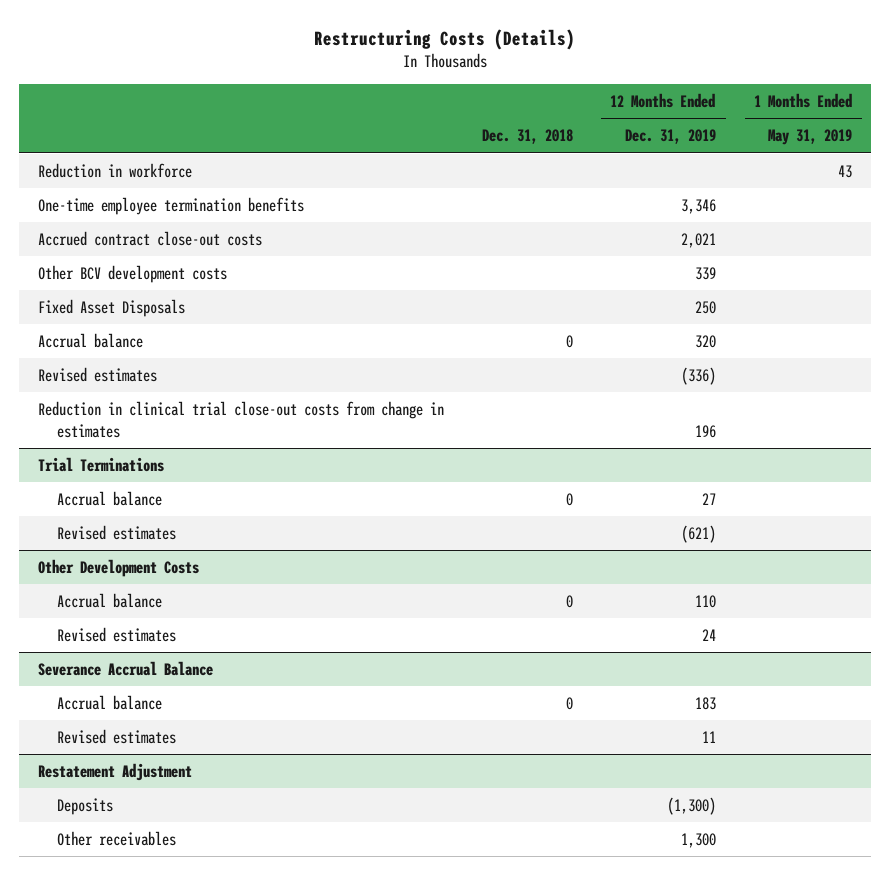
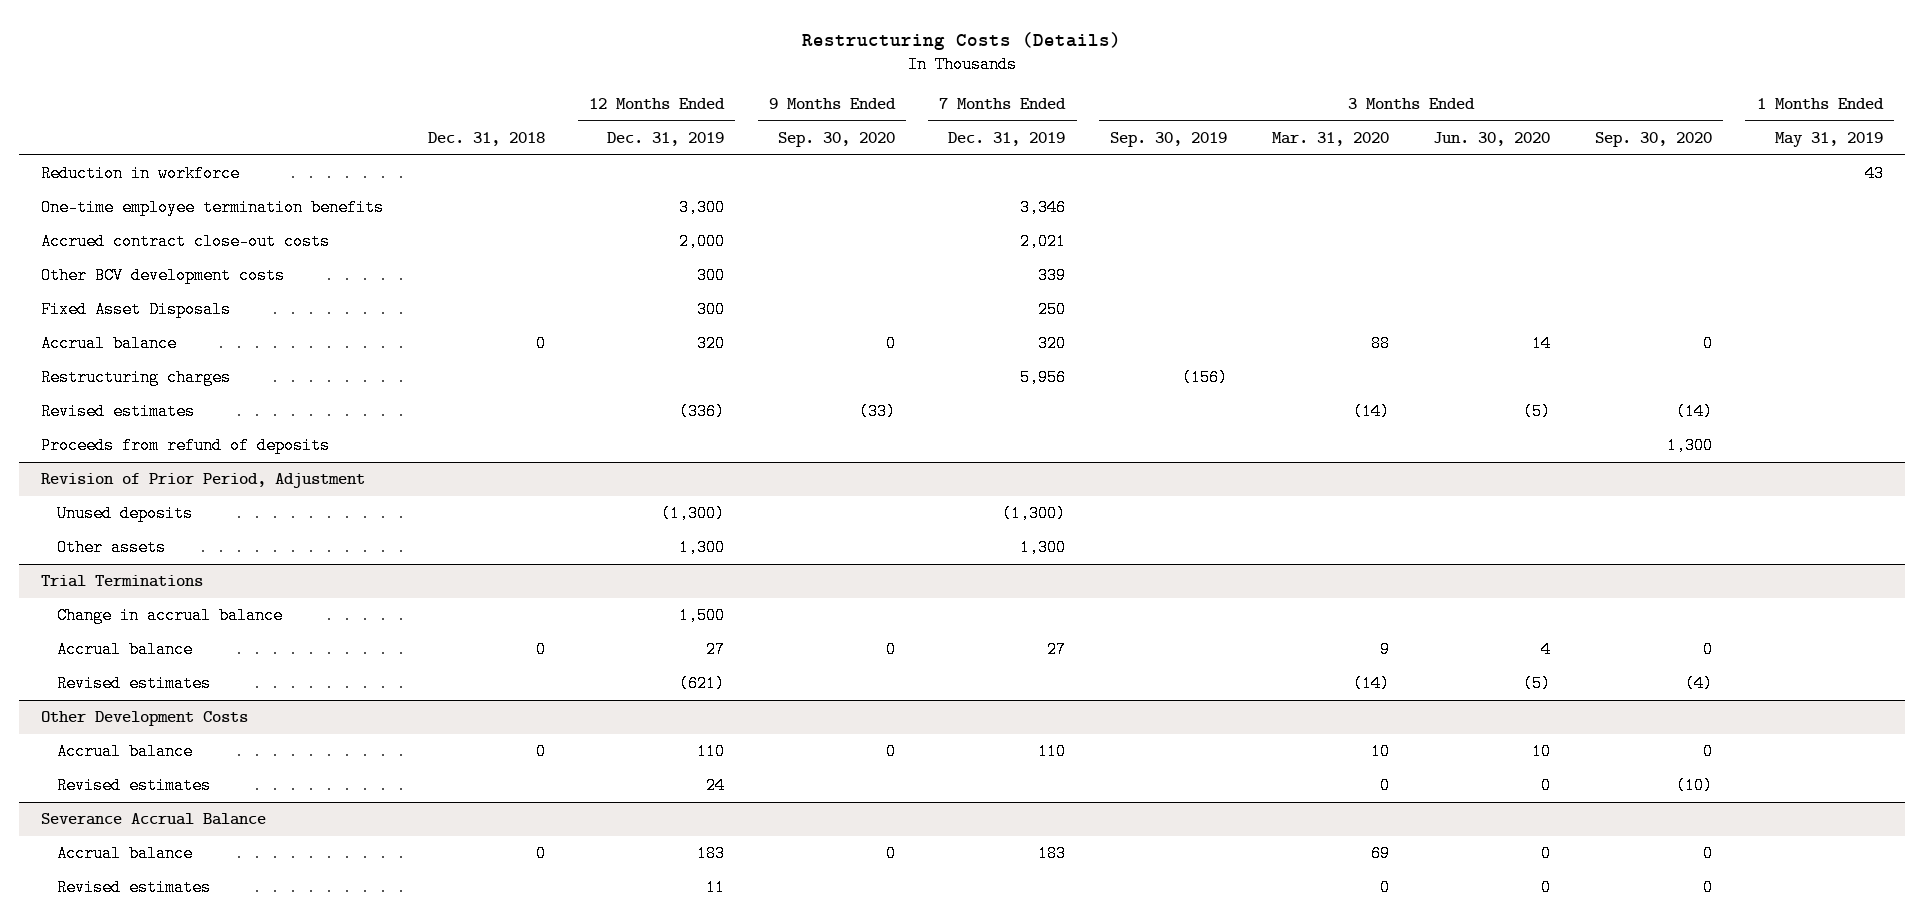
- | Dec. 31, 2018 | 12 Months Ended Dec. 31, 2019 | 1 Months Ended May 31, 2019
+ | Dec. 31, 2018 | 12 Months Ended Dec. 31, 2019 | 9 Months Ended Sep. 30, 2020 | 7 Months Ended Dec. 31, 2019 | 3 Months Ended Sep. 30, 2019 | 3 Months Ended Mar. 31, 2020 | 3 Months Ended Jun. 30, 2020 | 3 Months Ended Sep. 30, 2020 | 1 Months Ended May 31, 2019
- One-time employee termination benefits | | 3,346 |
- Accrued contract close-out costs | | 2,021 |
- Other BCV development costs | | 339 |
- Fixed Asset Disposals | | 250 |
+ One-time employee termination benefits | | 3,300 | | 3,346 | | | | |
+ Accrued contract close-out costs | | 2,000 | | 2,021 | | | | |
+ Other BCV development costs | | 300 | | 339 | | | | |
+ Fixed Asset Disposals | | 300 | | 250 | | | | |
+ Restructuring charges | | | | 5,956 | (156) | | | |
- Reduction in clinical trial close-out costs from change in estimates | | 196 |
+ Proceeds from refund of deposits | | | | | | | | 1,300 |
+ Revision of Prior Period, Adjustment
+ Unused deposits | | (1,300) | | (1,300) | | | | |
+ Other assets | | 1,300 | | 1,300 | | | | |
@ Trial Terminations
+ Change in accrual balance | | 1,500 | | | | | | |
- Restatement Adjustment
- Deposits | | (1,300) |
- Other receivables | | 1,300 |

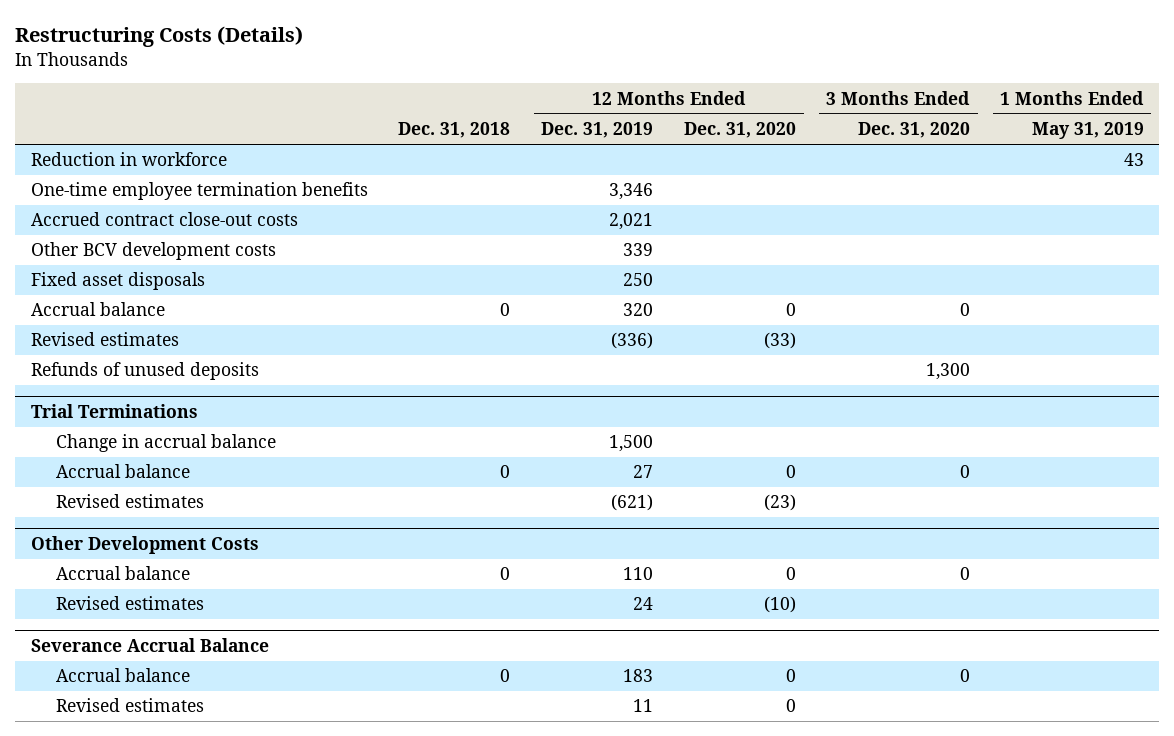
- | Dec. 31, 2018 | 12 Months Ended Dec. 31, 2019 | 9 Months Ended Sep. 30, 2020 | 7 Months Ended Dec. 31, 2019 | 3 Months Ended Sep. 30, 2019 | 3 Months Ended Mar. 31, 2020 | 3 Months Ended Jun. 30, 2020 | 3 Months Ended Sep. 30, 2020 | 1 Months Ended May 31, 2019
+ | Dec. 31, 2018 | 12 Months Ended Dec. 31, 2019 | 12 Months Ended Dec. 31, 2020 | 3 Months Ended Dec. 31, 2020 | 1 Months Ended May 31, 2019
- One-time employee termination benefits | | 3,300 | | 3,346 | | | | |
- Accrued contract close-out costs | | 2,000 | | 2,021 | | | | |
- Other BCV development costs | | 300 | | 339 | | | | |
- Fixed Asset Disposals | | 300 | | 250 | | | | |
+ One-time employee termination benefits | | 3,346 | | |
+ Accrued contract close-out costs | | 2,021 | | |
+ Other BCV development costs | | 339 | | |
+ Fixed asset disposals | | 250 | | |
- Restructuring charges | | | | 5,956 | (156) | | | |
- Proceeds from refund of deposits | | | | | | | | 1,300 |
- Revision of Prior Period, Adjustment
- Unused deposits | | (1,300) | | (1,300) | | | | |
- Other assets | | 1,300 | | 1,300 | | | | |
+ Refunds of unused deposits | | | | 1,300 |

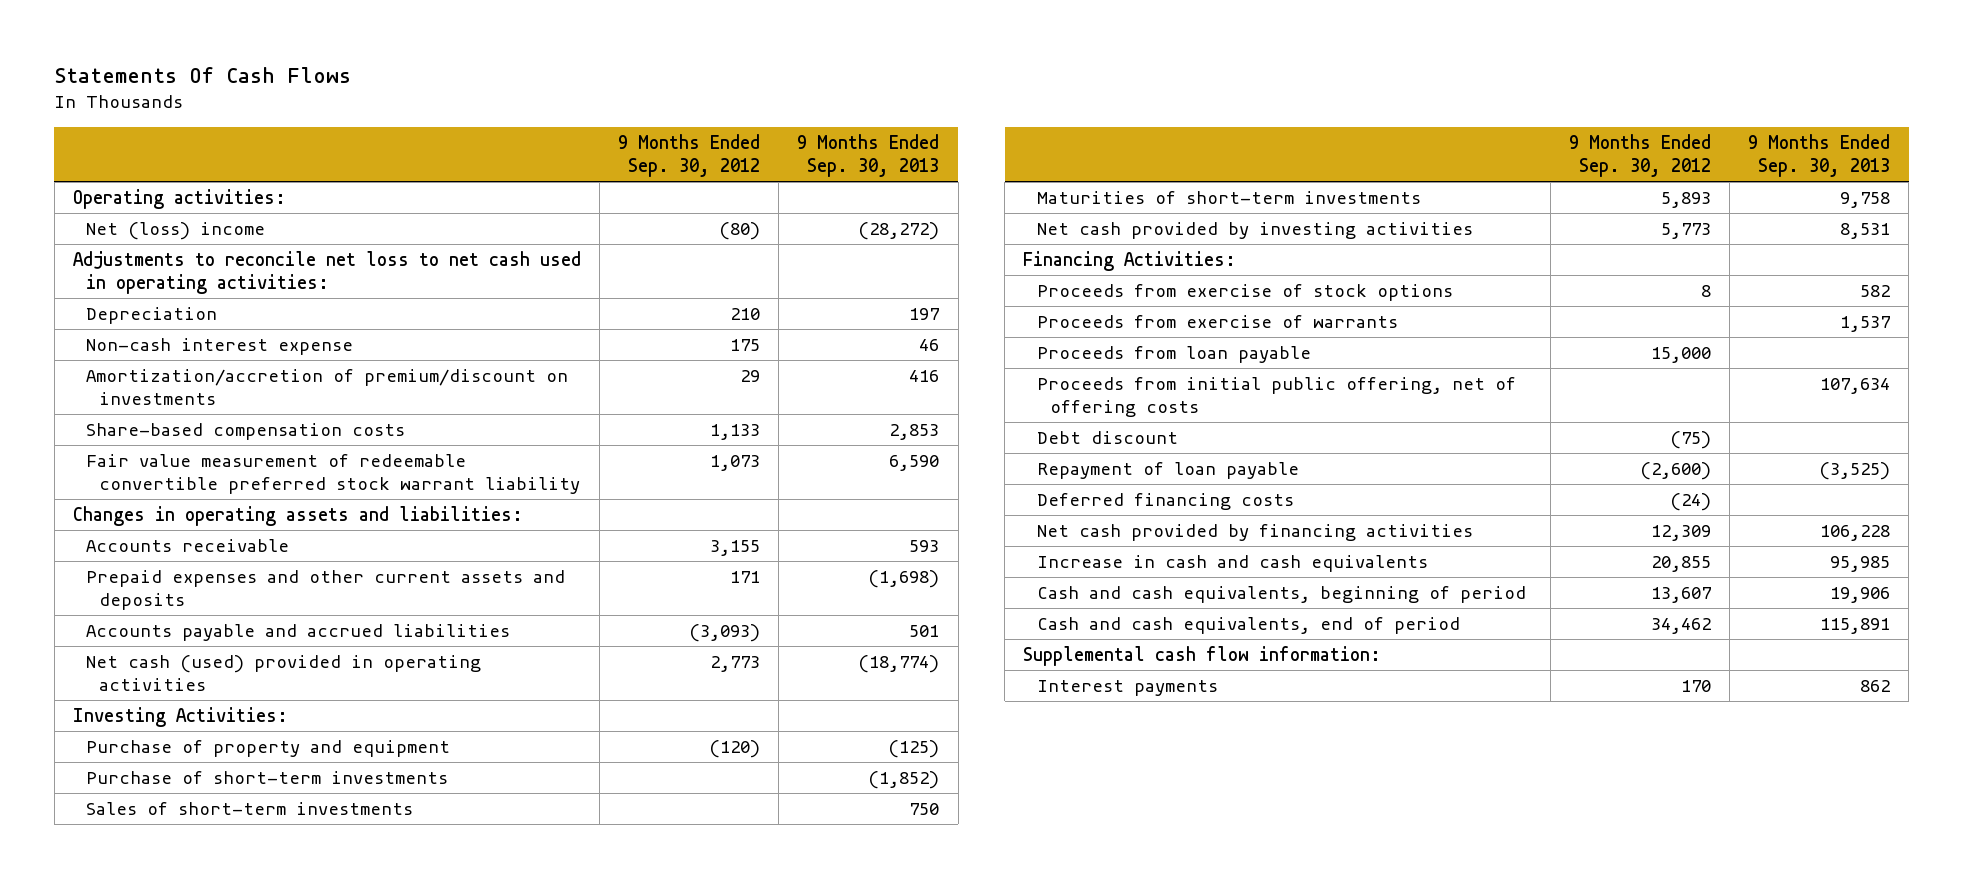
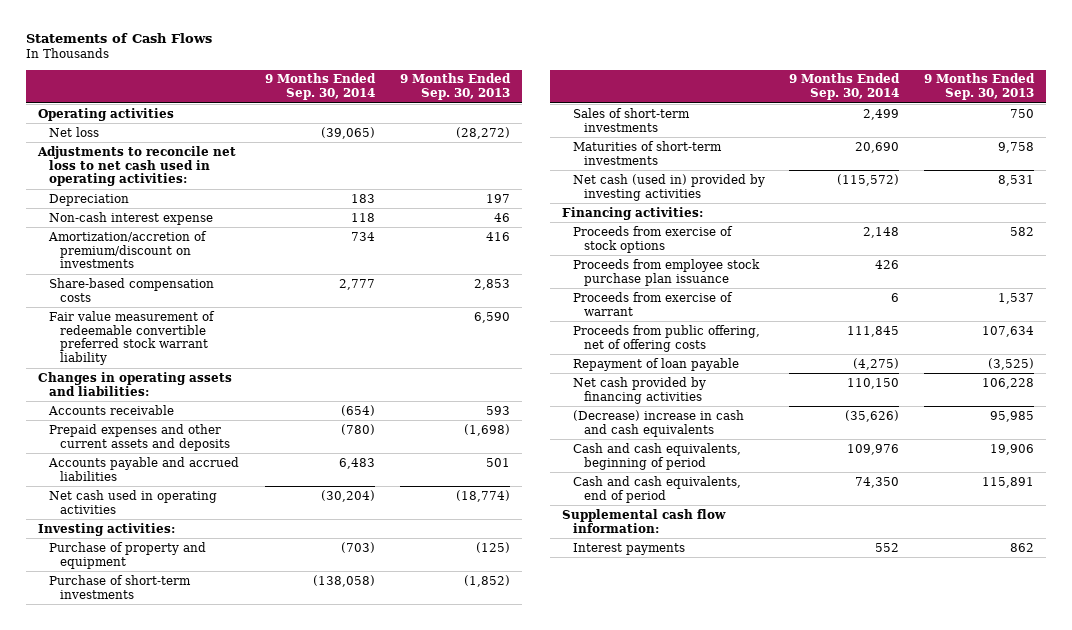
- Statements Of Cash Flows
+ Statements of Cash Flows
- | 9 Months Ended Sep. 30, 2012 | 9 Months Ended Sep. 30, 2013
+ | 9 Months Ended Sep. 30, 2014 | 9 Months Ended Sep. 30, 2013
- Operating activities:
- Net (loss) income | (80) | (28,272)
+ Operating activities
+ Net loss | (39,065) | (28,272)
- Net cash (used) provided in operating activities | 2,773 | (18,774)
- Investing Activities:
+ Net cash used in operating activities | (30,204) | (18,774)
+ Investing activities:
- Net cash provided by investing activities | 5,773 | 8,531
- Financing Activities:
+ Net cash (used in) provided by investing activities | (115,572) | 8,531
+ Financing activities:
- Proceeds from exercise of warrants | | 1,537
- Proceeds from loan payable | 15,000 |
- Proceeds from initial public offering, net of offering costs | | 107,634
- Debt discount | (75) |
+ Proceeds from employee stock purchase plan issuance | 426 |
+ Proceeds from exercise of warrant | 6 | 1,537
+ Proceeds from public offering, net of offering costs | 111,845 | 107,634
- Deferred financing costs | (24) |
- Increase in cash and cash equivalents | 20,855 | 95,985
+ (Decrease) increase in cash and cash equivalents | (35,626) | 95,985

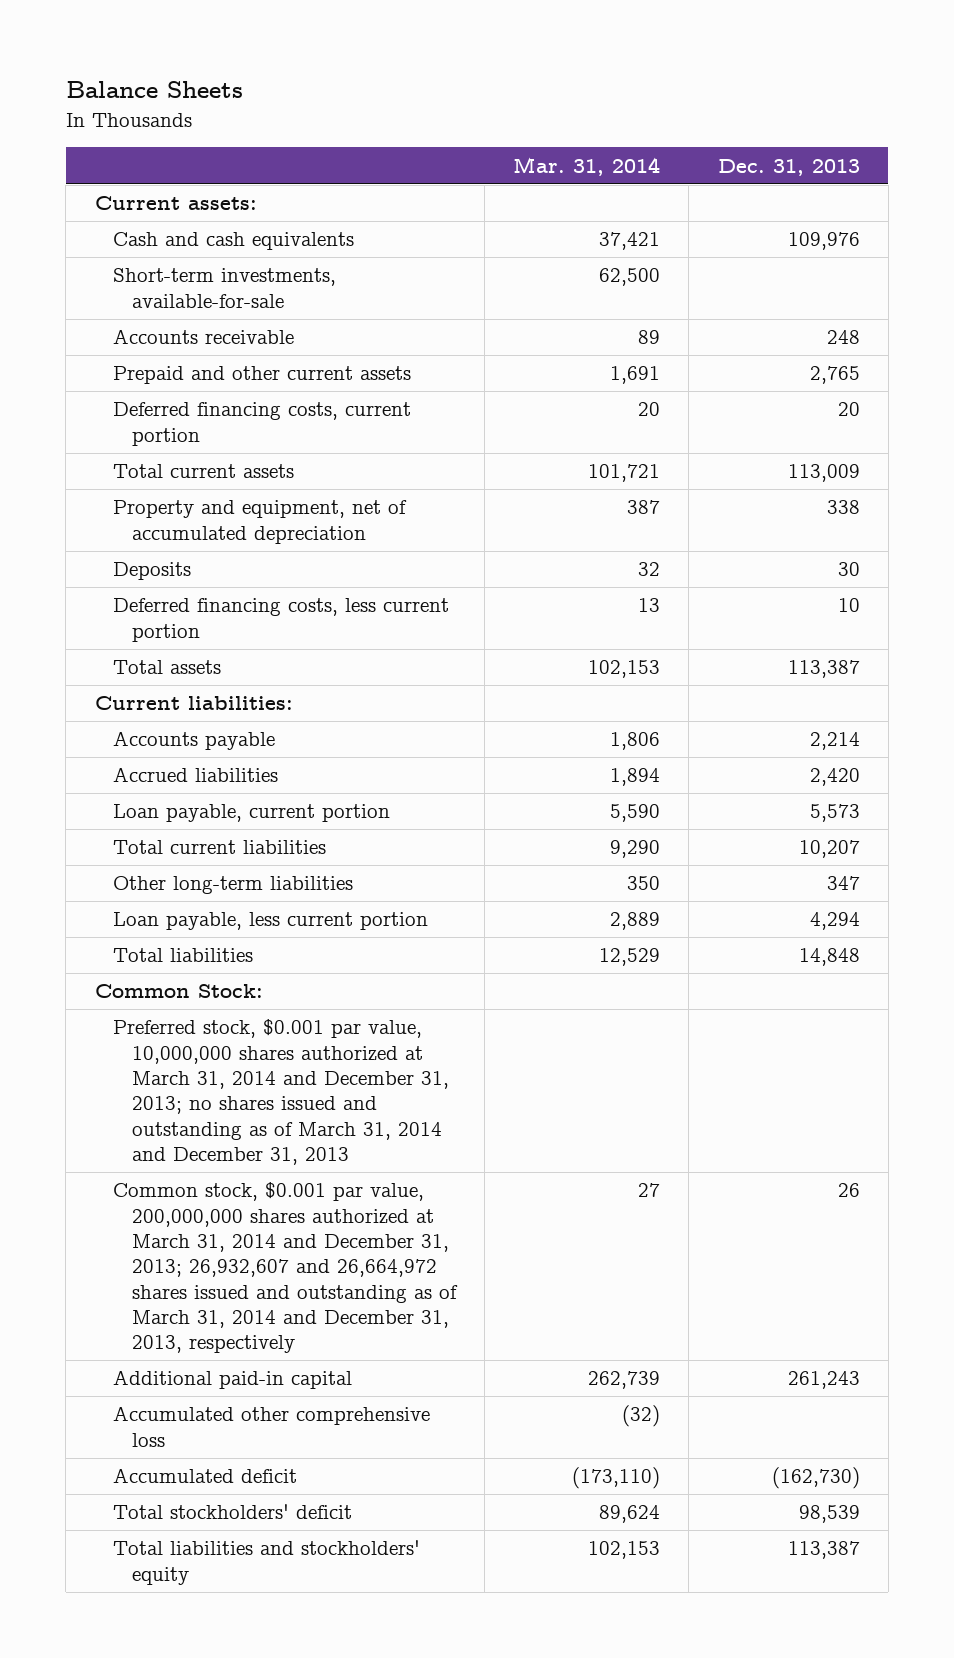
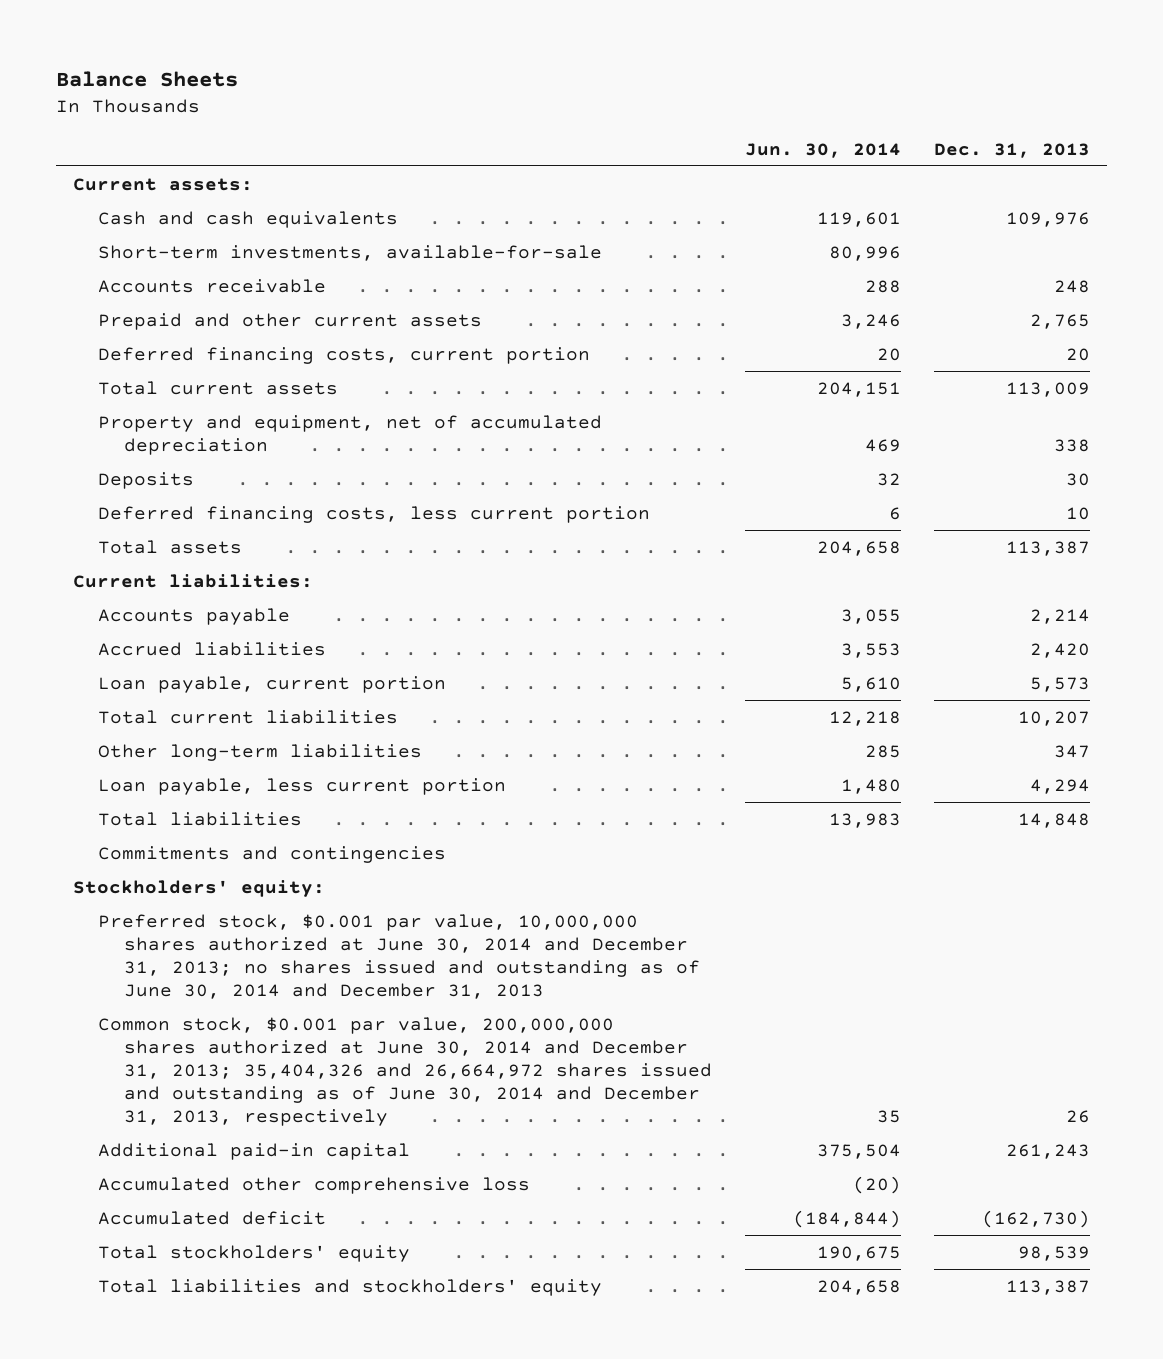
- | Mar. 31, 2014 | Dec. 31, 2013
+ | Jun. 30, 2014 | Dec. 31, 2013
- Common Stock:
- Preferred stock, $0.001 par value, 10,000,000 shares authorized at March 31, 2014 and December 31, 2013; no shares issued and outstanding as of March 31, 2014 and December 31, 2013
- Common stock, $0.001 par value, 200,000,000 shares authorized at March 31, 2014 and December 31, 2013; 26,932,607 and 26,664,972 shares issued and outstanding as of March 31, 2014 and December 31, 2013, respectively | 27 | 26
+ Commitments and contingencies
+ Stockholders' equity:
+ Preferred stock, $0.001 par value, 10,000,000 shares authorized at June 30, 2014 and December 31, 2013; no shares issued and outstanding as of June 30, 2014 and December 31, 2013
+ Common stock, $0.001 par value, 200,000,000 shares authorized at June 30, 2014 and December 31, 2013; 35,404,326 and 26,664,972 shares issued and outstanding as of June 30, 2014 and December 31, 2013, respectively | 35 | 26
- Total stockholders' deficit | 89,624 | 98,539
+ Total stockholders' equity | 190,675 | 98,539

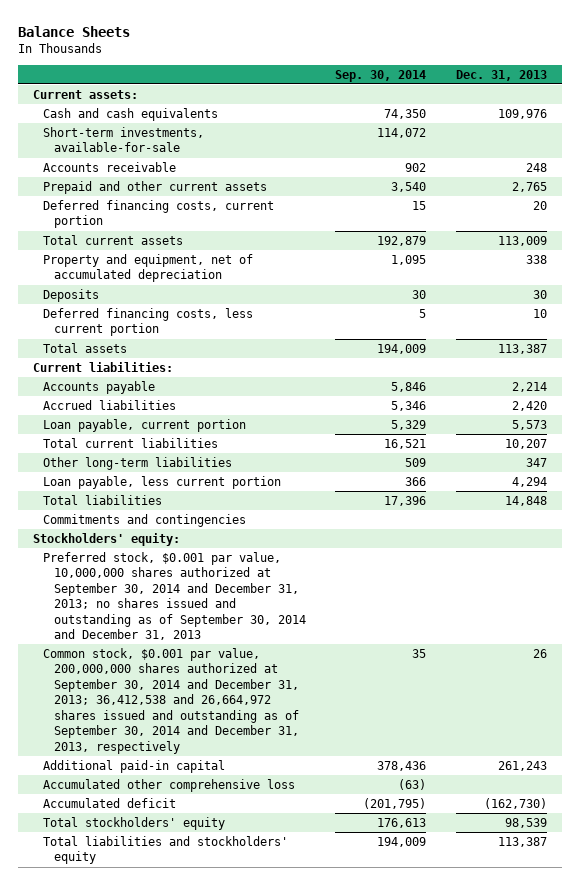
- | Jun. 30, 2014 | Dec. 31, 2013
+ | Sep. 30, 2014 | Dec. 31, 2013
- Preferred stock, $0.001 par value, 10,000,000 shares authorized at June 30, 2014 and December 31, 2013; no shares issued and outstanding as of June 30, 2014 and December 31, 2013
- Common stock, $0.001 par value, 200,000,000 shares authorized at June 30, 2014 and December 31, 2013; 35,404,326 and 26,664,972 shares issued and outstanding as of June 30, 2014 and December 31, 2013, respectively | 35 | 26
+ Preferred stock, $0.001 par value, 10,000,000 shares authorized at September 30, 2014 and December 31, 2013; no shares issued and outstanding as of September 30, 2014 and December 31, 2013
+ Common stock, $0.001 par value, 200,000,000 shares authorized at September 30, 2014 and December 31, 2013; 36,412,538 and 26,664,972 shares issued and outstanding as of September 30, 2014 and December 31, 2013, respectively | 35 | 26

